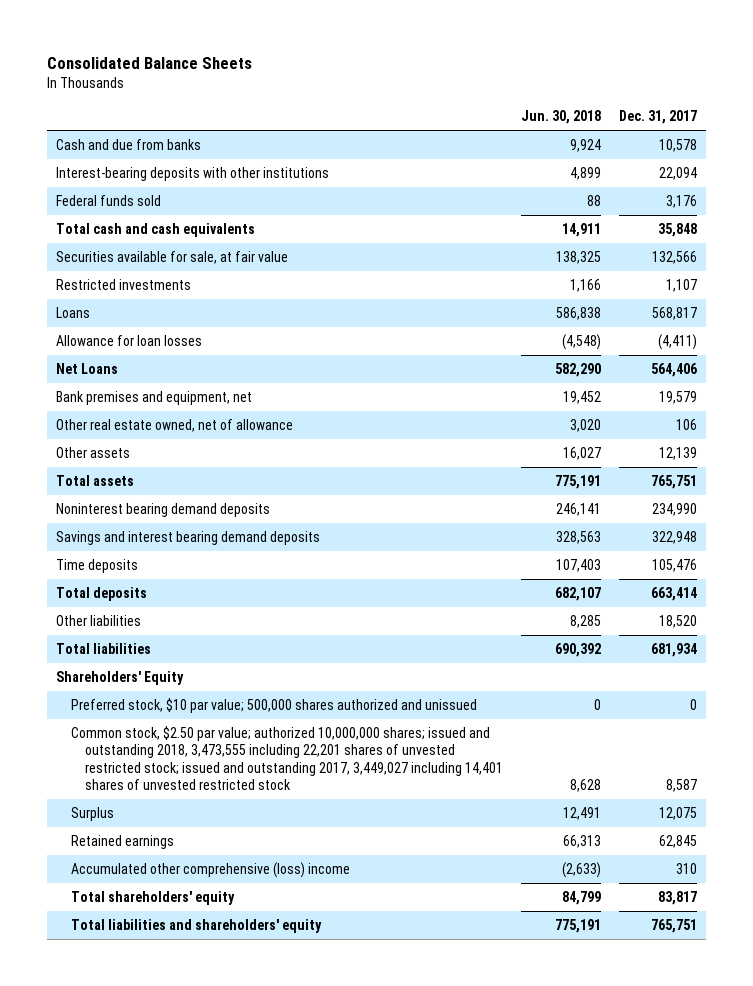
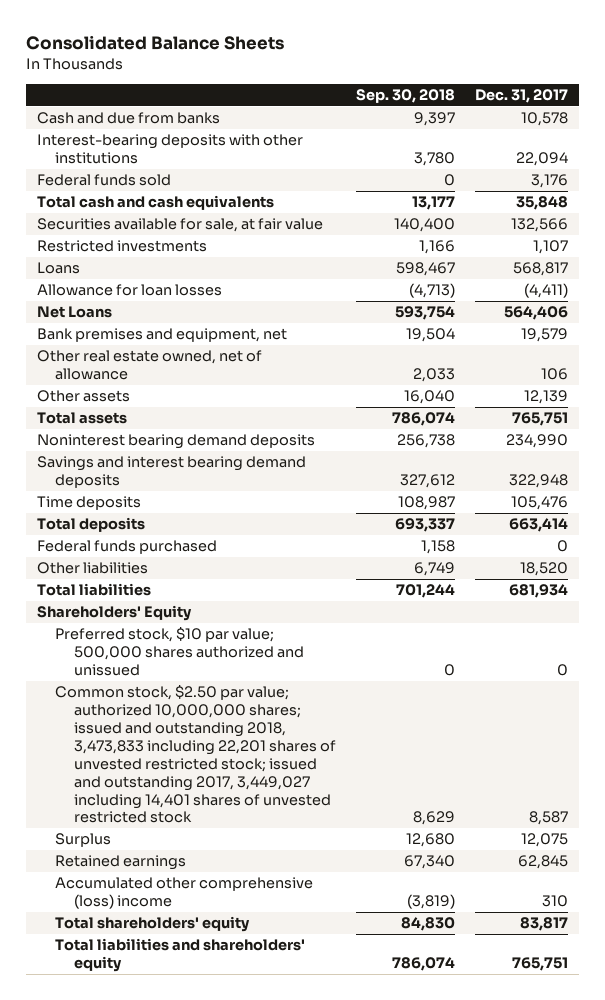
- | Jun. 30, 2018 | Dec. 31, 2017
+ | Sep. 30, 2018 | Dec. 31, 2017
+ Federal funds purchased | 1,158 | 0
- Common stock, $2.50 par value; authorized 10,000,000 shares; issued and outstanding 2018, 3,473,555 including 22,201 shares of unvested restricted stock; issued and outstanding 2017, 3,449,027 including 14,401 shares of unvested restricted stock | 8,628 | 8,587
+ Common stock, $2.50 par value; authorized 10,000,000 shares; issued and outstanding 2018, 3,473,833 including 22,201 shares of unvested restricted stock; issued and outstanding 2017, 3,449,027 including 14,401 shares of unvested restricted stock | 8,629 | 8,587

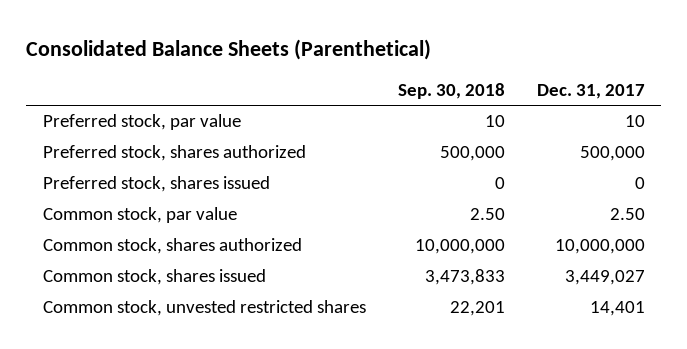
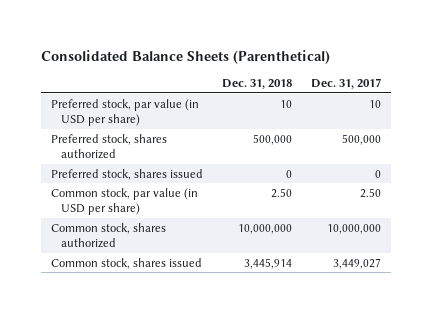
- | Sep. 30, 2018 | Dec. 31, 2017
+ | Dec. 31, 2018 | Dec. 31, 2017
- Preferred stock, par value | 10 | 10
+ Preferred stock, par value (in USD per share) | 10 | 10
- Common stock, par value | 2.50 | 2.50
+ Common stock, par value (in USD per share) | 2.50 | 2.50
- Common stock, unvested restricted shares | 22,201 | 14,401

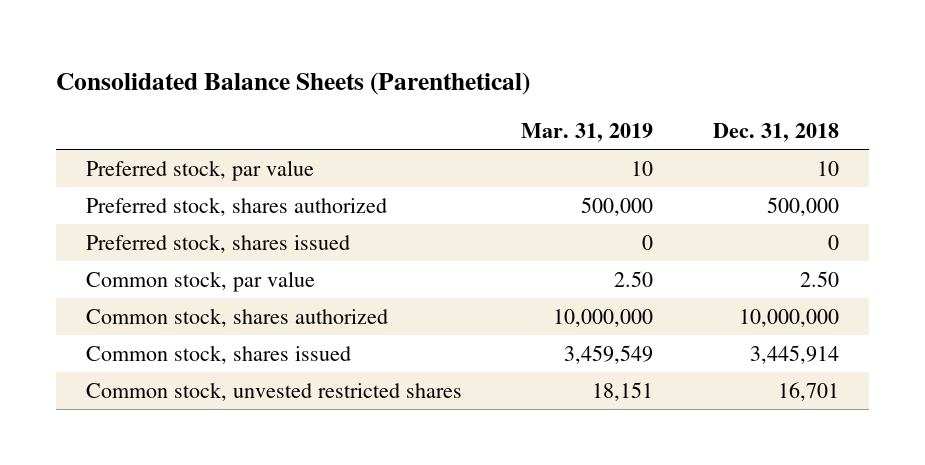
- | Dec. 31, 2018 | Dec. 31, 2017
+ | Mar. 31, 2019 | Dec. 31, 2018
- Preferred stock, par value (in USD per share) | 10 | 10
+ Preferred stock, par value | 10 | 10
- Common stock, par value (in USD per share) | 2.50 | 2.50
+ Common stock, par value | 2.50 | 2.50
+ Common stock, unvested restricted shares | 18,151 | 16,701

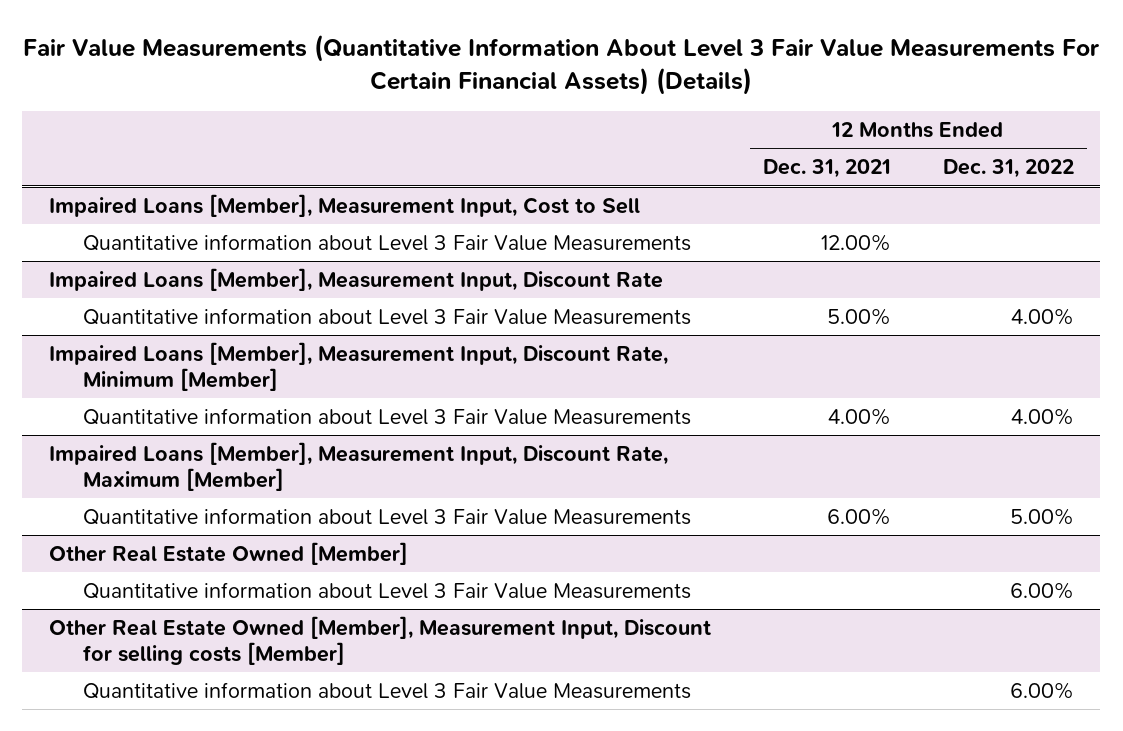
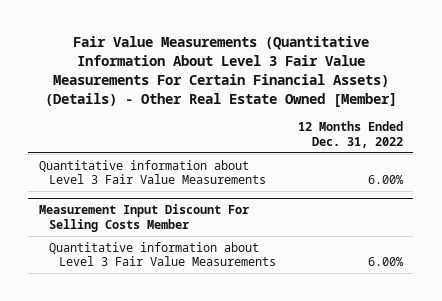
- Fair Value Measurements (Quantitative Information About Level 3 Fair Value Measurements For Certain Financial Assets) (Details)
+ Fair Value Measurements (Quantitative Information About Level 3 Fair Value Measurements For Certain Financial Assets) (Details) - Other Real Estate Owned [Member]
- | 12 Months Ended Dec. 31, 2021 | 12 Months Ended Dec. 31, 2022
+ | 12 Months Ended Dec. 31, 2022
- Impaired Loans [Member], Measurement Input, Cost to Sell
- Quantitative information about Level 3 Fair Value Measurements | 12.00% |
- Impaired Loans [Member], Measurement Input, Discount Rate
- Quantitative information about Level 3 Fair Value Measurements | 5.00% | 4.00%
- Impaired Loans [Member], Measurement Input, Discount Rate, Minimum [Member]
- Quantitative information about Level 3 Fair Value Measurements | 4.00% | 4.00%
- Impaired Loans [Member], Measurement Input, Discount Rate, Maximum [Member]
- Quantitative information about Level 3 Fair Value Measurements | 6.00% | 5.00%
- Other Real Estate Owned [Member]
- Other Real Estate Owned [Member], Measurement Input, Discount for selling costs [Member]
+ Measurement Input Discount For Selling Costs Member

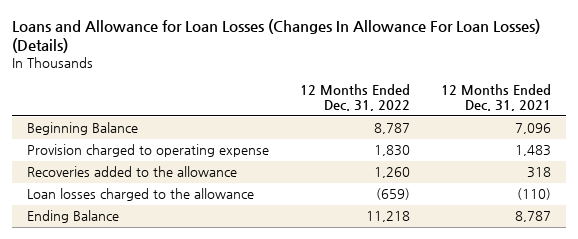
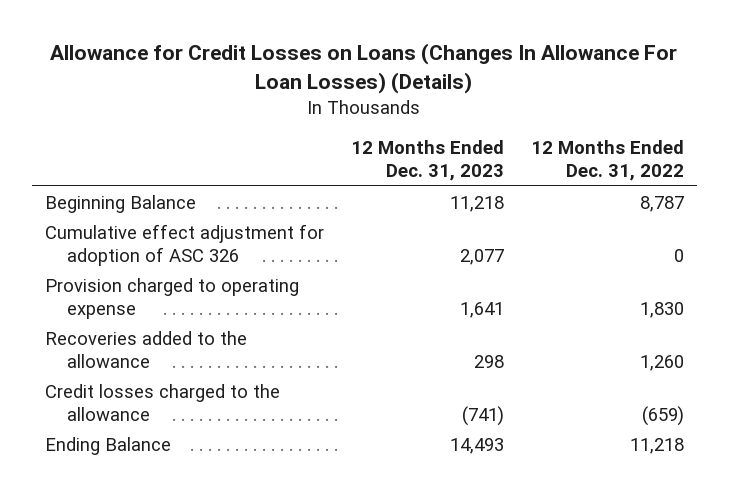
- Loans and Allowance for Loan Losses (Changes In Allowance For Loan Losses) (Details)
+ Allowance for Credit Losses on Loans (Changes In Allowance For Loan Losses) (Details)
- | 12 Months Ended Dec. 31, 2022 | 12 Months Ended Dec. 31, 2021
+ | 12 Months Ended Dec. 31, 2023 | 12 Months Ended Dec. 31, 2022
+ Cumulative effect adjustment for adoption of ASC 326 | 2,077 | 0
- Loan losses charged to the allowance | (659) | (110)
+ Credit losses charged to the allowance | (741) | (659)

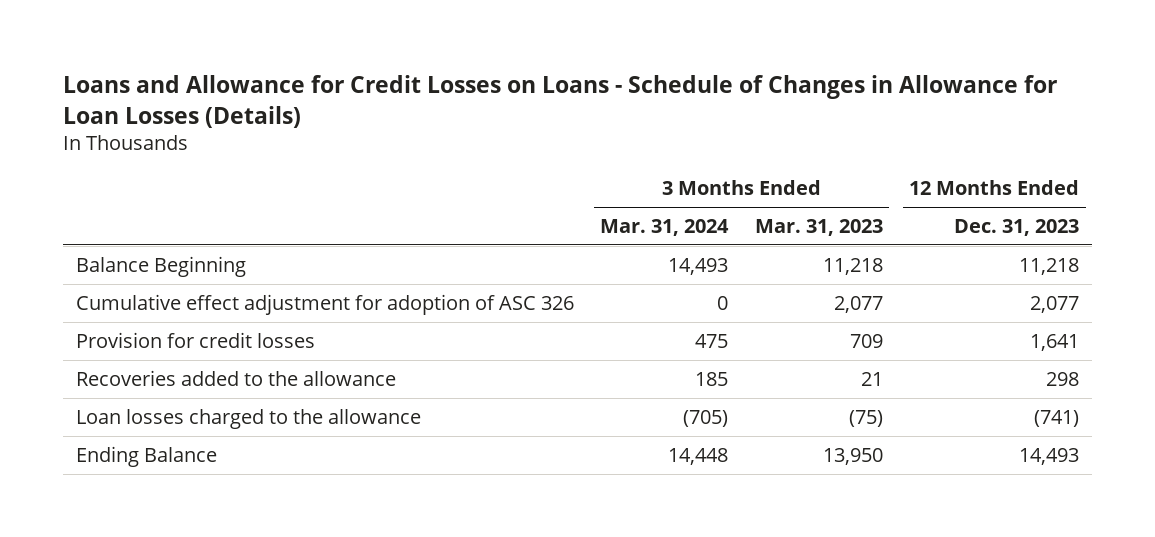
- Allowance for Credit Losses on Loans (Changes In Allowance For Loan Losses) (Details)
+ Loans and Allowance for Credit Losses on Loans - Schedule of Changes in Allowance for Loan Losses (Details)
- | 12 Months Ended Dec. 31, 2023 | 12 Months Ended Dec. 31, 2022
+ | 3 Months Ended Mar. 31, 2024 | 3 Months Ended Mar. 31, 2023 | 12 Months Ended Dec. 31, 2023
- Beginning Balance | 11,218 | 8,787
+ Balance Beginning | 14,493 | 11,218 | 11,218
- Provision charged to operating expense | 1,641 | 1,830
+ Provision for credit losses | 475 | 709 | 1,641
- Credit losses charged to the allowance | (741) | (659)
+ Loan losses charged to the allowance | (705) | (75) | (741)

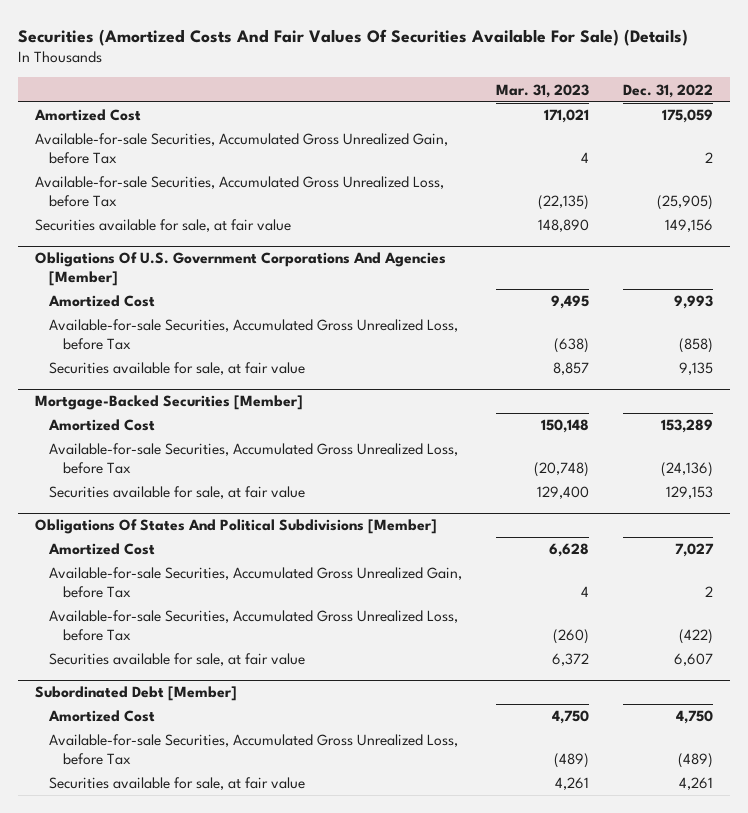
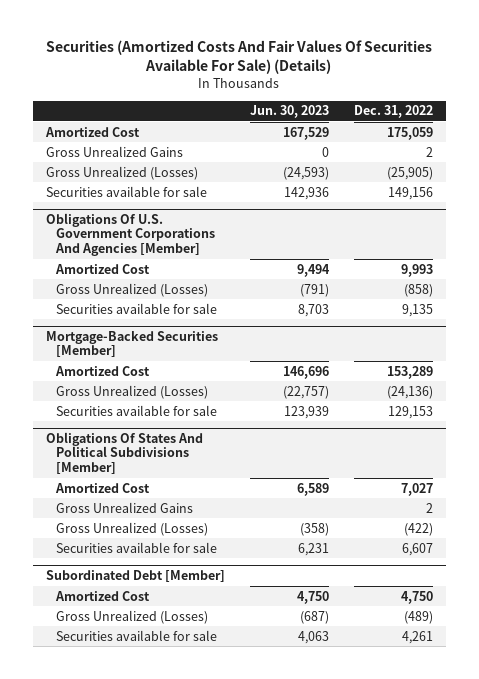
- | Mar. 31, 2023 | Dec. 31, 2022
+ | Jun. 30, 2023 | Dec. 31, 2022
- Available-for-sale Securities, Accumulated Gross Unrealized Gain, before Tax | 4 | 2
- Available-for-sale Securities, Accumulated Gross Unrealized Loss, before Tax | (22,135) | (25,905)
- Securities available for sale, at fair value | 148,890 | 149,156
+ Gross Unrealized Gains | 0 | 2
+ Gross Unrealized (Losses) | (24,593) | (25,905)
+ Securities available for sale | 142,936 | 149,156
@ Obligations Of U.S. Government Corporations And Agencies [Member]
- Available-for-sale Securities, Accumulated Gross Unrealized Loss, before Tax | (638) | (858)
- Securities available for sale, at fair value | 8,857 | 9,135
+ Gross Unrealized (Losses) | (791) | (858)
+ Securities available for sale | 8,703 | 9,135
@ Mortgage-Backed Securities [Member]
- Available-for-sale Securities, Accumulated Gross Unrealized Loss, before Tax | (20,748) | (24,136)
- Securities available for sale, at fair value | 129,400 | 129,153
+ Gross Unrealized (Losses) | (22,757) | (24,136)
+ Securities available for sale | 123,939 | 129,153
@ Obligations Of States And Political Subdivisions [Member]
- Available-for-sale Securities, Accumulated Gross Unrealized Gain, before Tax | 4 | 2
- Available-for-sale Securities, Accumulated Gross Unrealized Loss, before Tax | (260) | (422)
- Securities available for sale, at fair value | 6,372 | 6,607
+ Gross Unrealized Gains | | 2
+ Gross Unrealized (Losses) | (358) | (422)
+ Securities available for sale | 6,231 | 6,607
@ Subordinated Debt [Member]
- Available-for-sale Securities, Accumulated Gross Unrealized Loss, before Tax | (489) | (489)
- Securities available for sale, at fair value | 4,261 | 4,261
+ Gross Unrealized (Losses) | (687) | (489)
+ Securities available for sale | 4,063 | 4,261

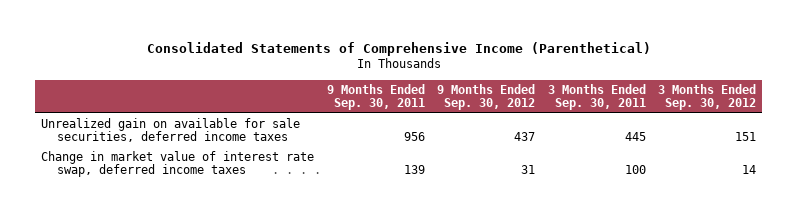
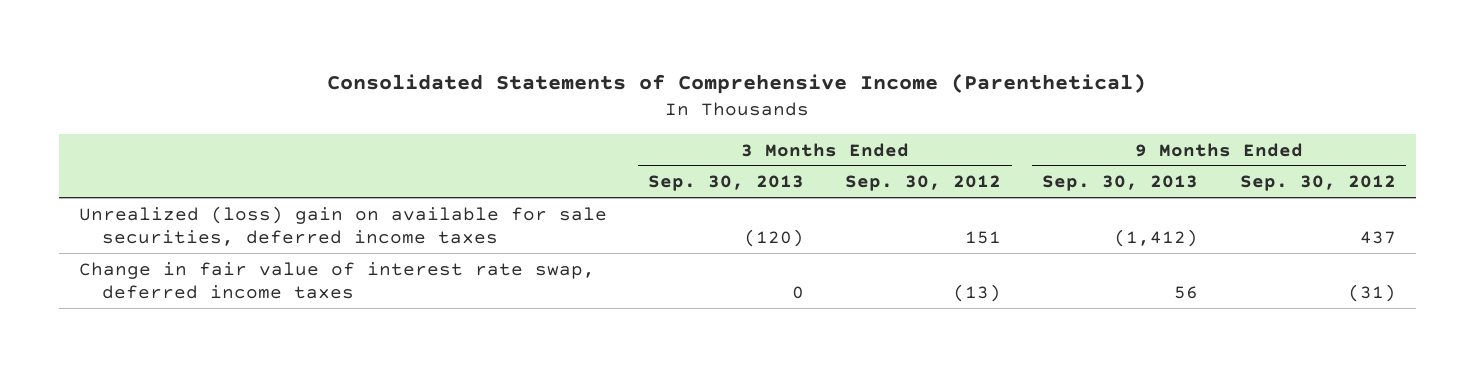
- | 9 Months Ended Sep. 30, 2011 | 9 Months Ended Sep. 30, 2012 | 3 Months Ended Sep. 30, 2011 | 3 Months Ended Sep. 30, 2012
+ | 3 Months Ended Sep. 30, 2013 | 3 Months Ended Sep. 30, 2012 | 9 Months Ended Sep. 30, 2013 | 9 Months Ended Sep. 30, 2012
- Unrealized gain on available for sale securities, deferred income taxes | 956 | 437 | 445 | 151
- Change in market value of interest rate swap, deferred income taxes | 139 | 31 | 100 | 14
+ Unrealized (loss) gain on available for sale securities, deferred income taxes | (120) | 151 | (1,412) | 437
+ Change in fair value of interest rate swap, deferred income taxes | 0 | (13) | 56 | (31)

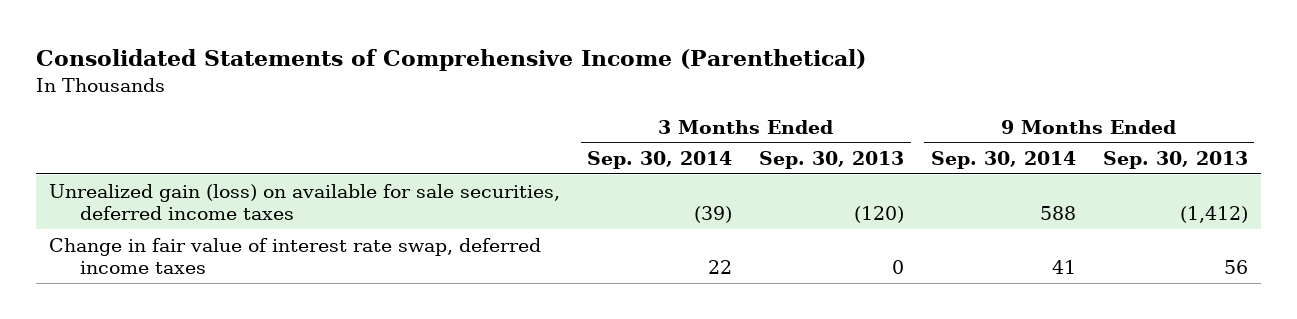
- | 3 Months Ended Sep. 30, 2013 | 3 Months Ended Sep. 30, 2012 | 9 Months Ended Sep. 30, 2013 | 9 Months Ended Sep. 30, 2012
+ | 3 Months Ended Sep. 30, 2014 | 3 Months Ended Sep. 30, 2013 | 9 Months Ended Sep. 30, 2014 | 9 Months Ended Sep. 30, 2013
- Unrealized (loss) gain on available for sale securities, deferred income taxes | (120) | 151 | (1,412) | 437
+ Unrealized gain (loss) on available for sale securities, deferred income taxes | (39) | (120) | 588 | (1,412)

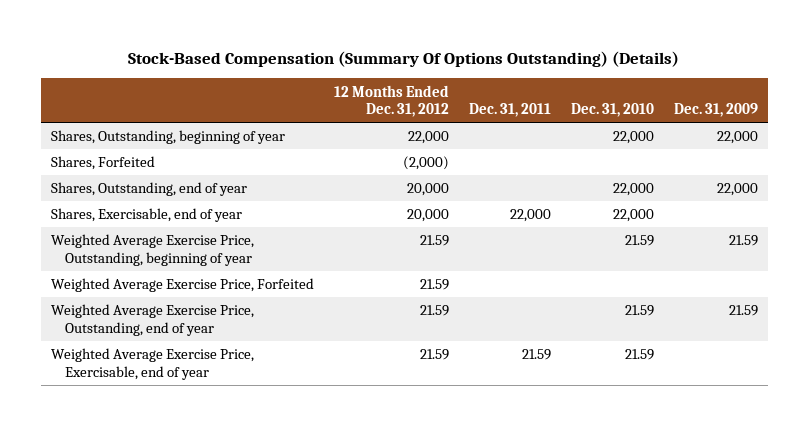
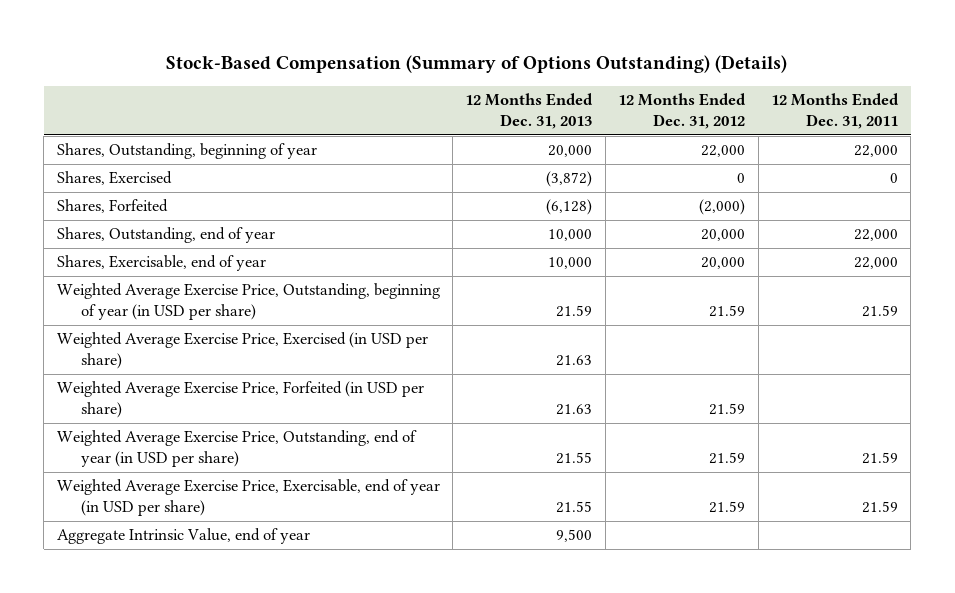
- Stock-Based Compensation (Summary Of Options Outstanding) (Details)
+ Stock-Based Compensation (Summary of Options Outstanding) (Details)
- | 12 Months Ended Dec. 31, 2012 | Dec. 31, 2011 | Dec. 31, 2010 | Dec. 31, 2009
+ | 12 Months Ended Dec. 31, 2013 | 12 Months Ended Dec. 31, 2012 | 12 Months Ended Dec. 31, 2011
+ Shares, Exercised | (3,872) | 0 | 0
- Weighted Average Exercise Price, Outstanding, beginning of year | 21.59 | | 21.59 | 21.59
- Weighted Average Exercise Price, Forfeited | 21.59 | | |
- Weighted Average Exercise Price, Outstanding, end of year | 21.59 | | 21.59 | 21.59
- Weighted Average Exercise Price, Exercisable, end of year | 21.59 | 21.59 | 21.59 |
+ Weighted Average Exercise Price, Outstanding, beginning of year (in USD per share) | 21.59 | 21.59 | 21.59
+ Weighted Average Exercise Price, Exercised (in USD per share) | 21.63 | |
+ Weighted Average Exercise Price, Forfeited (in USD per share) | 21.63 | 21.59 |
+ Weighted Average Exercise Price, Outstanding, end of year (in USD per share) | 21.55 | 21.59 | 21.59
+ Weighted Average Exercise Price, Exercisable, end of year (in USD per share) | 21.55 | 21.59 | 21.59
+ Aggregate Intrinsic Value, end of year | 9,500 | |

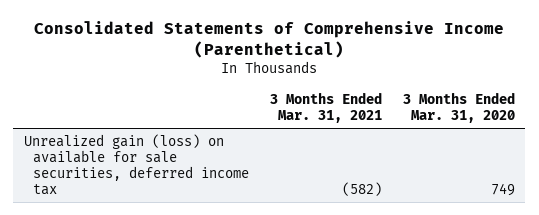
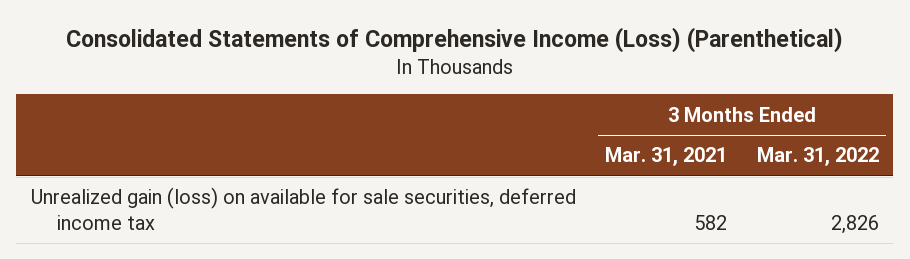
- Consolidated Statements of Comprehensive Income (Parenthetical)
+ Consolidated Statements of Comprehensive Income (Loss) (Parenthetical)
- | 3 Months Ended Mar. 31, 2021 | 3 Months Ended Mar. 31, 2020
+ | 3 Months Ended Mar. 31, 2021 | 3 Months Ended Mar. 31, 2022
- Unrealized gain (loss) on available for sale securities, deferred income tax | (582) | 749
+ Unrealized gain (loss) on available for sale securities, deferred income tax | 582 | 2,826

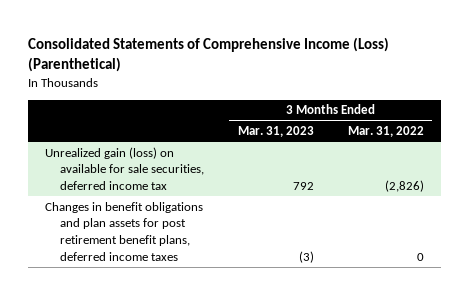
- | 3 Months Ended Mar. 31, 2021 | 3 Months Ended Mar. 31, 2022
+ | 3 Months Ended Mar. 31, 2023 | 3 Months Ended Mar. 31, 2022
- Unrealized gain (loss) on available for sale securities, deferred income tax | 582 | 2,826
+ Unrealized gain (loss) on available for sale securities, deferred income tax | 792 | (2,826)
+ Changes in benefit obligations and plan assets for post retirement benefit plans, deferred income taxes | (3) | 0

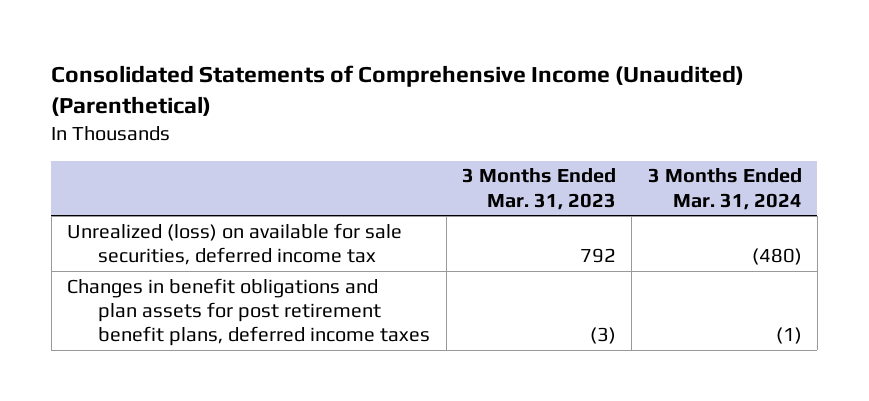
- Consolidated Statements of Comprehensive Income (Loss) (Parenthetical)
+ Consolidated Statements of Comprehensive Income (Unaudited) (Parenthetical)
- | 3 Months Ended Mar. 31, 2023 | 3 Months Ended Mar. 31, 2022
+ | 3 Months Ended Mar. 31, 2023 | 3 Months Ended Mar. 31, 2024
- Unrealized gain (loss) on available for sale securities, deferred income tax | 792 | (2,826)
+ Unrealized (loss) on available for sale securities, deferred income tax | 792 | (480)

